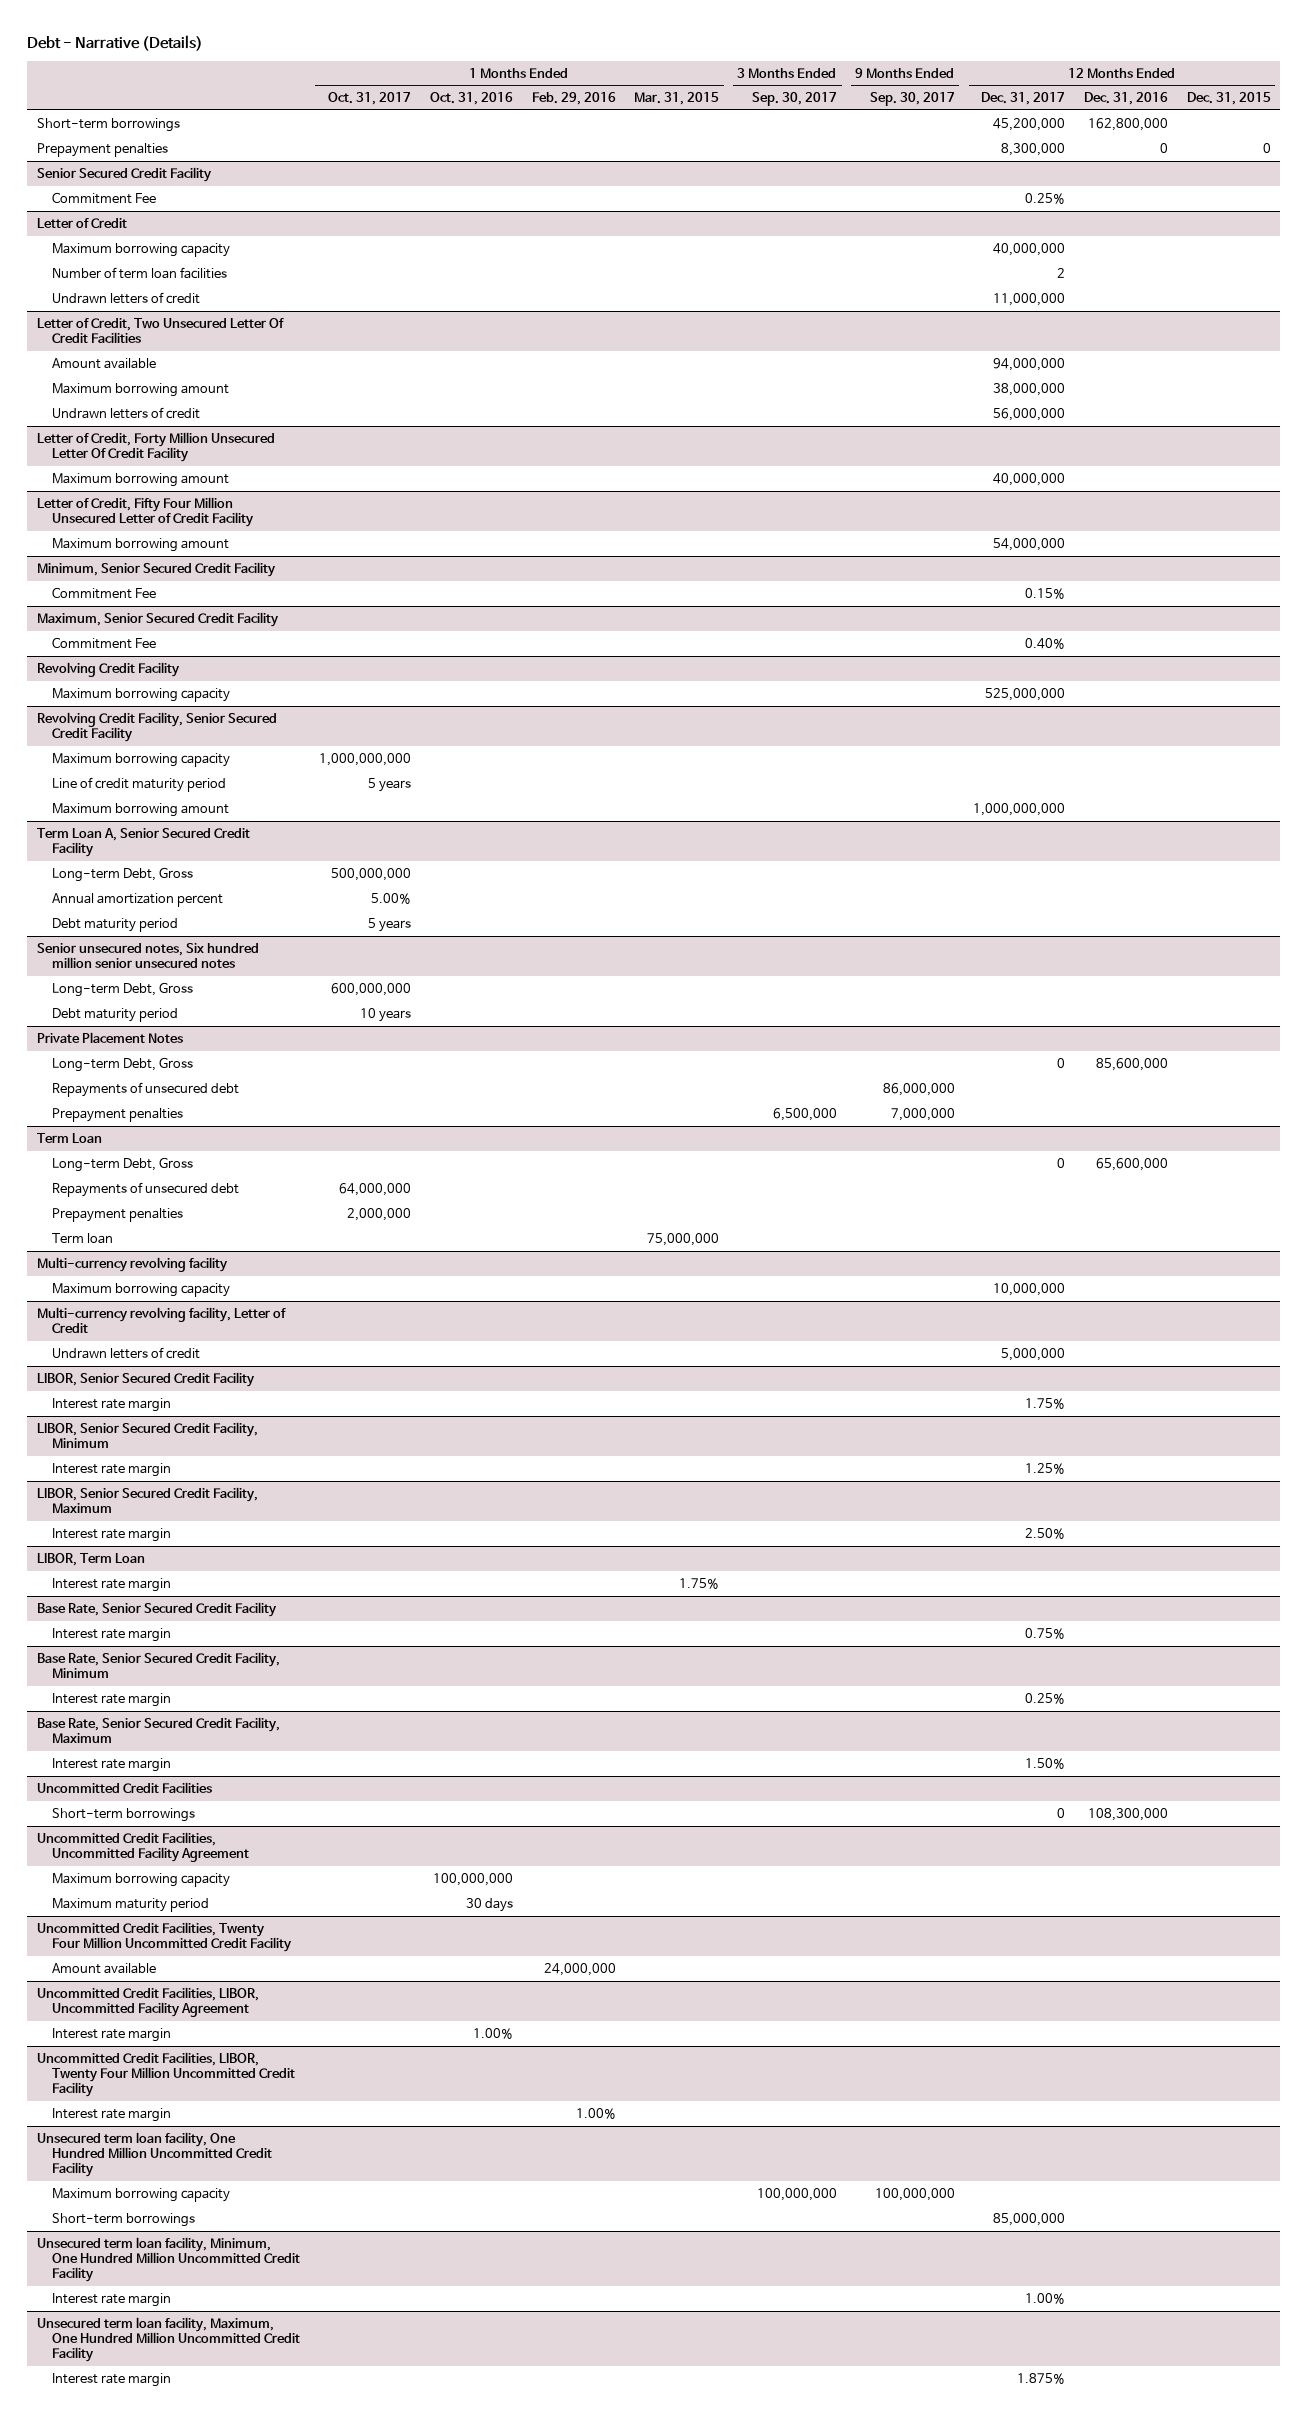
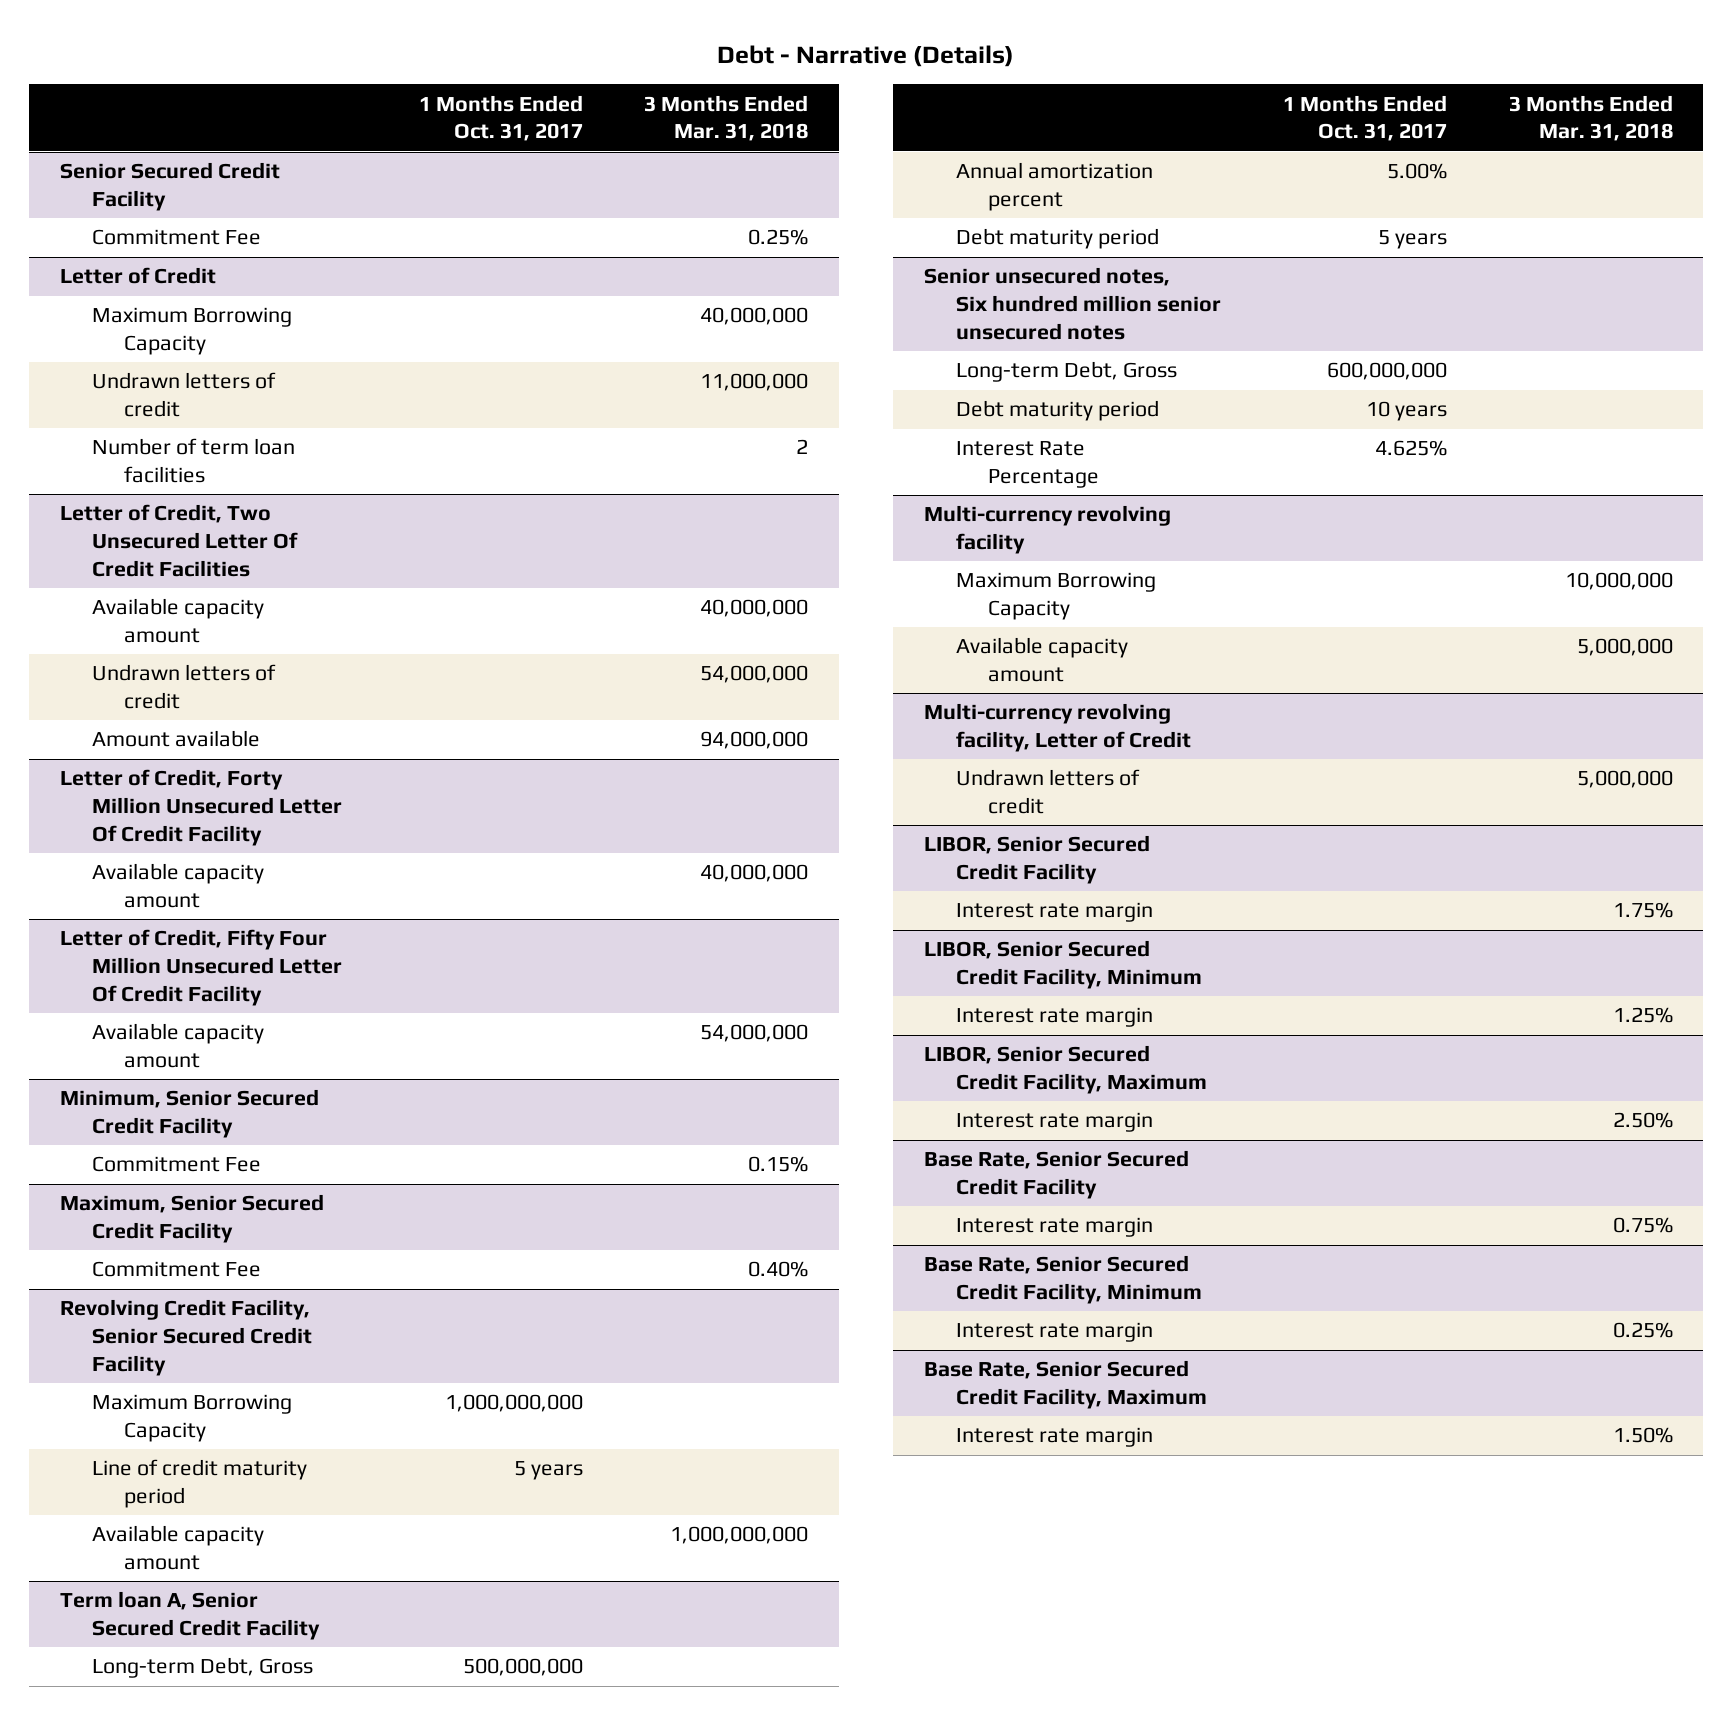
- | 1 Months Ended Oct. 31, 2017 | 1 Months Ended Oct. 31, 2016 | 1 Months Ended Feb. 29, 2016 | 1 Months Ended Mar. 31, 2015 | 3 Months Ended Sep. 30, 2017 | 9 Months Ended Sep. 30, 2017 | 12 Months Ended Dec. 31, 2017 | 12 Months Ended Dec. 31, 2016 | 12 Months Ended Dec. 31, 2015
+ | 1 Months Ended Oct. 31, 2017 | 3 Months Ended Mar. 31, 2018
- Short-term borrowings | | | | | | | 45,200,000 | 162,800,000 |
- Prepayment penalties | | | | | | | 8,300,000 | 0 | 0
@ Letter of Credit
- Maximum borrowing capacity | | | | | | | 40,000,000 | |
+ Maximum Borrowing Capacity | | 40,000,000
moved down: Number of term loan facilities | | 2
@ Letter of Credit, Two Unsecured Letter Of Credit Facilities
- Maximum borrowing amount | | | | | | | 38,000,000 | |
+ Available capacity amount | | 40,000,000
moved down: Amount available | | 94,000,000
@ Letter of Credit, Forty Million Unsecured Letter Of Credit Facility
- Maximum borrowing amount | | | | | | | 40,000,000 | |
- Letter of Credit, Fifty Four Million Unsecured Letter of Credit Facility
- Maximum borrowing amount | | | | | | | 54,000,000 | |
@ Letter of Credit, Forty Million Unsecured Letter Of Credit Facility
+ Available capacity amount | | 40,000,000
+ Letter of Credit, Fifty Four Million Unsecured Letter Of Credit Facility
+ Available capacity amount | | 54,000,000
- Revolving Credit Facility
- Maximum borrowing capacity | | | | | | | 525,000,000 | |
@ Revolving Credit Facility, Senior Secured Credit Facility
- Maximum borrowing capacity | 1,000,000,000 | | | | | | | |
+ Maximum Borrowing Capacity | 1,000,000,000 |
- Maximum borrowing amount | | | | | | | 1,000,000,000 | |
- Term Loan A, Senior Secured Credit Facility
@ Revolving Credit Facility, Senior Secured Credit Facility
+ Available capacity amount | | 1,000,000,000
+ Term loan A, Senior Secured Credit Facility
- Private Placement Notes
- Long-term Debt, Gross | | | | | | | 0 | 85,600,000 |
- Repayments of unsecured debt | | | | | | 86,000,000 | | |
- Prepayment penalties | | | | | 6,500,000 | 7,000,000 | | |
- Term Loan
- Long-term Debt, Gross | | | | | | | 0 | 65,600,000 |
- Repayments of unsecured debt | 64,000,000 | | | | | | | |
- Prepayment penalties | 2,000,000 | | | | | | | |
- Term loan | | | | 75,000,000 | | | | |
@ Senior unsecured notes, Six hundred million senior unsecured notes
+ Interest Rate Percentage | 4.625% |
@ Multi-currency revolving facility
- Maximum borrowing capacity | | | | | | | 10,000,000 | |
+ Maximum Borrowing Capacity | | 10,000,000
+ Available capacity amount | | 5,000,000
- LIBOR, Term Loan
- Interest rate margin | | | | 1.75% | | | | |
- Uncommitted Credit Facilities
- Short-term borrowings | | | | | | | 0 | 108,300,000 |
- Uncommitted Credit Facilities, Uncommitted Facility Agreement
- Maximum borrowing capacity | | 100,000,000 | | | | | | |
- Maximum maturity period | | 30 days | | | | | | |
- Uncommitted Credit Facilities, Twenty Four Million Uncommitted Credit Facility
- Amount available | | | 24,000,000 | | | | | |
- Uncommitted Credit Facilities, LIBOR, Uncommitted Facility Agreement
- Interest rate margin | | 1.00% | | | | | | |
- Uncommitted Credit Facilities, LIBOR, Twenty Four Million Uncommitted Credit Facility
- Interest rate margin | | | 1.00% | | | | | |
- Unsecured term loan facility, One Hundred Million Uncommitted Credit Facility
- Maximum borrowing capacity | | | | | 100,000,000 | 100,000,000 | | |
- Short-term borrowings | | | | | | | 85,000,000 | |
- Unsecured term loan facility, Minimum, One Hundred Million Uncommitted Credit Facility
- Interest rate margin | | | | | | | 1.00% | |
- Unsecured term loan facility, Maximum, One Hundred Million Uncommitted Credit Facility
- Interest rate margin | | | | | | | 1.875% | |

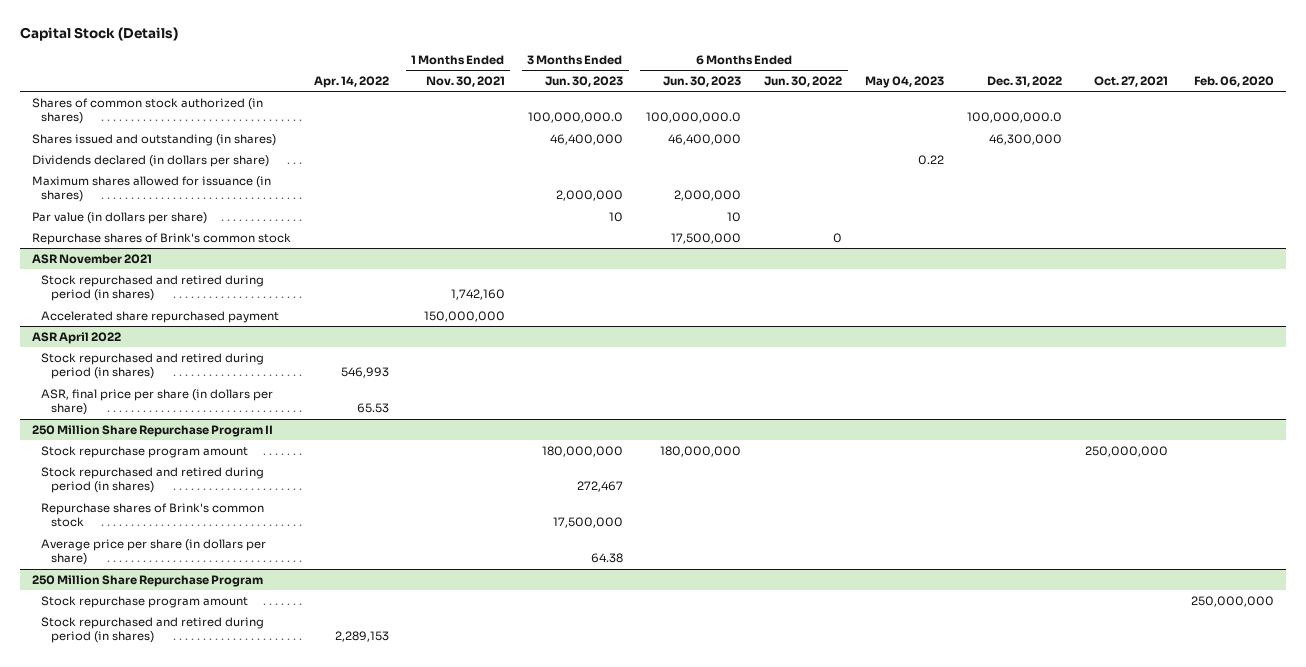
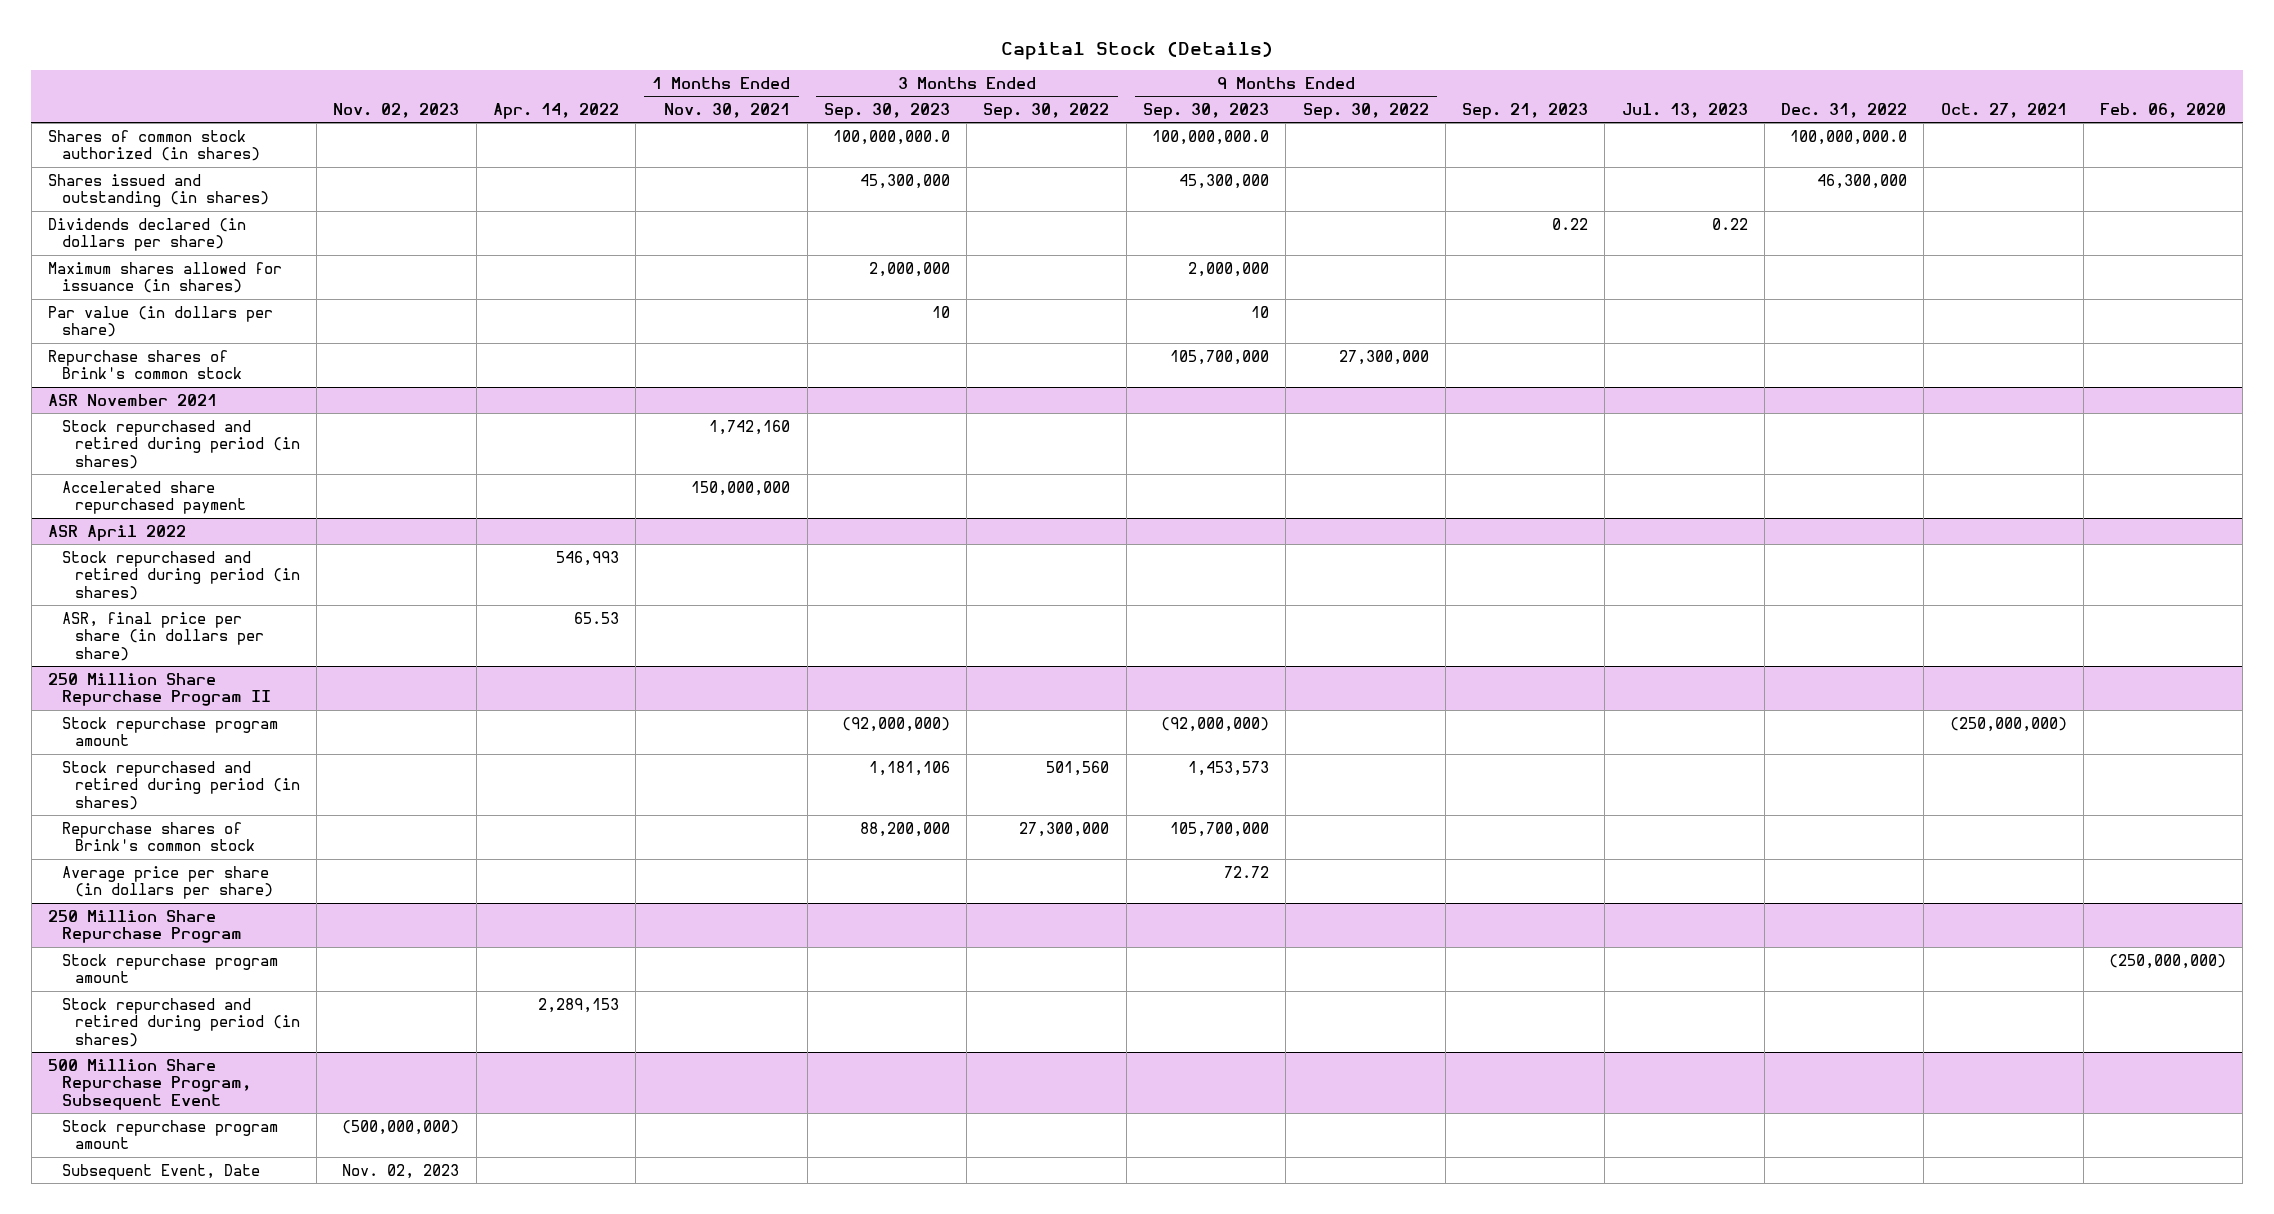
- | Apr. 14, 2022 | 1 Months Ended Nov. 30, 2021 | 3 Months Ended Jun. 30, 2023 | 6 Months Ended Jun. 30, 2023 | 6 Months Ended Jun. 30, 2022 | May 04, 2023 | Dec. 31, 2022 | Oct. 27, 2021 | Feb. 06, 2020
+ | Nov. 02, 2023 | Apr. 14, 2022 | 1 Months Ended Nov. 30, 2021 | 3 Months Ended Sep. 30, 2023 | 3 Months Ended Sep. 30, 2022 | 9 Months Ended Sep. 30, 2023 | 9 Months Ended Sep. 30, 2022 | Sep. 21, 2023 | Jul. 13, 2023 | Dec. 31, 2022 | Oct. 27, 2021 | Feb. 06, 2020
@ 250 Million Share Repurchase Program II
- Stock repurchase program amount | | | 180,000,000 | 180,000,000 | | | | 250,000,000 |
+ Stock repurchase program amount | | | | (92,000,000) | | (92,000,000) | | | | | (250,000,000) |
@ 250 Million Share Repurchase Program
- Stock repurchase program amount | | | | | | | | | 250,000,000
+ Stock repurchase program amount | | | | | | | | | | | | (250,000,000)
+ 500 Million Share Repurchase Program, Subsequent Event
+ Stock repurchase program amount | (500,000,000) | | | | | | | | | | |
+ Subsequent Event, Date | Nov. 02, 2023 | | | | | | | | | | |

